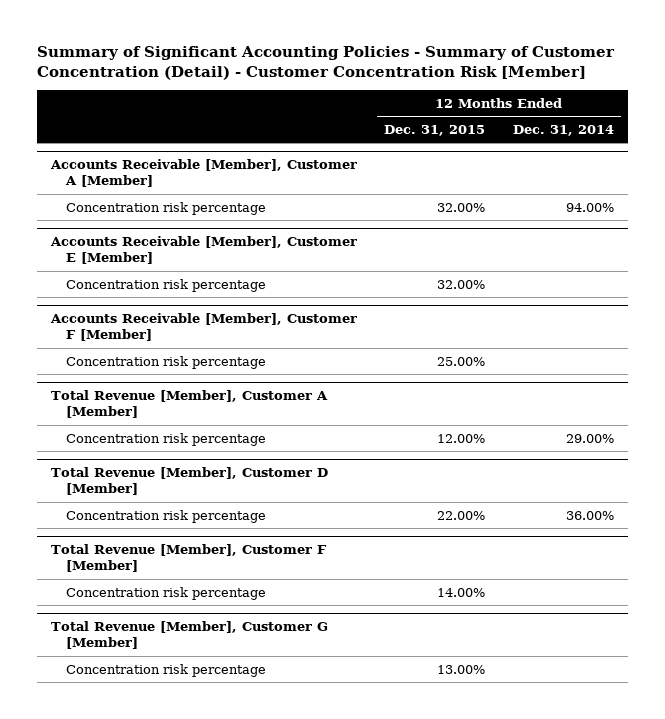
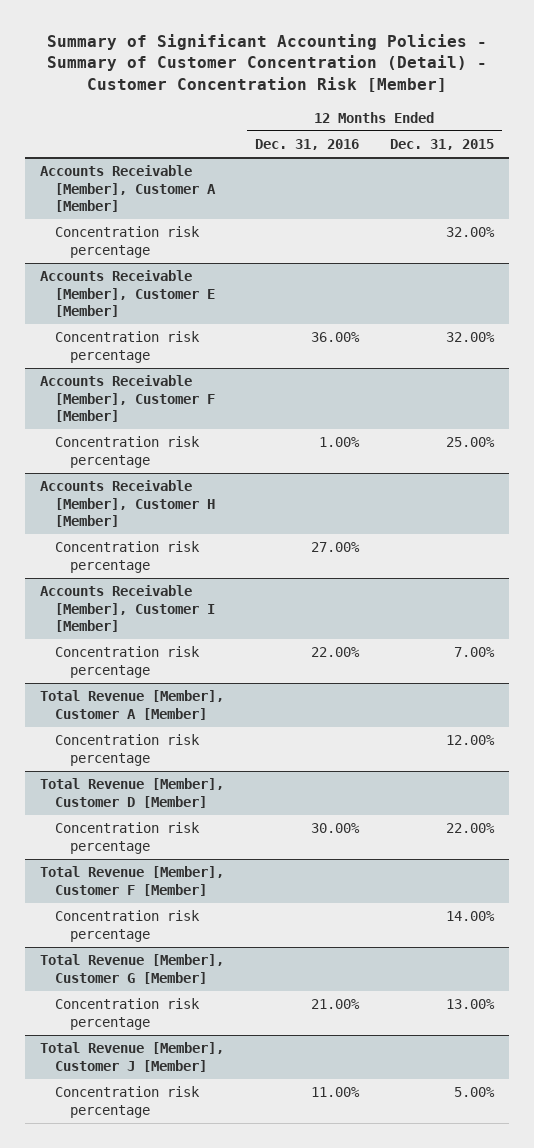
- | 12 Months Ended Dec. 31, 2015 | 12 Months Ended Dec. 31, 2014
+ | 12 Months Ended Dec. 31, 2016 | 12 Months Ended Dec. 31, 2015
+ Accounts Receivable [Member], Customer H [Member]
+ Concentration risk percentage | 27.00% |
+ Accounts Receivable [Member], Customer I [Member]
+ Concentration risk percentage | 22.00% | 7.00%
+ Total Revenue [Member], Customer J [Member]
+ Concentration risk percentage | 11.00% | 5.00%

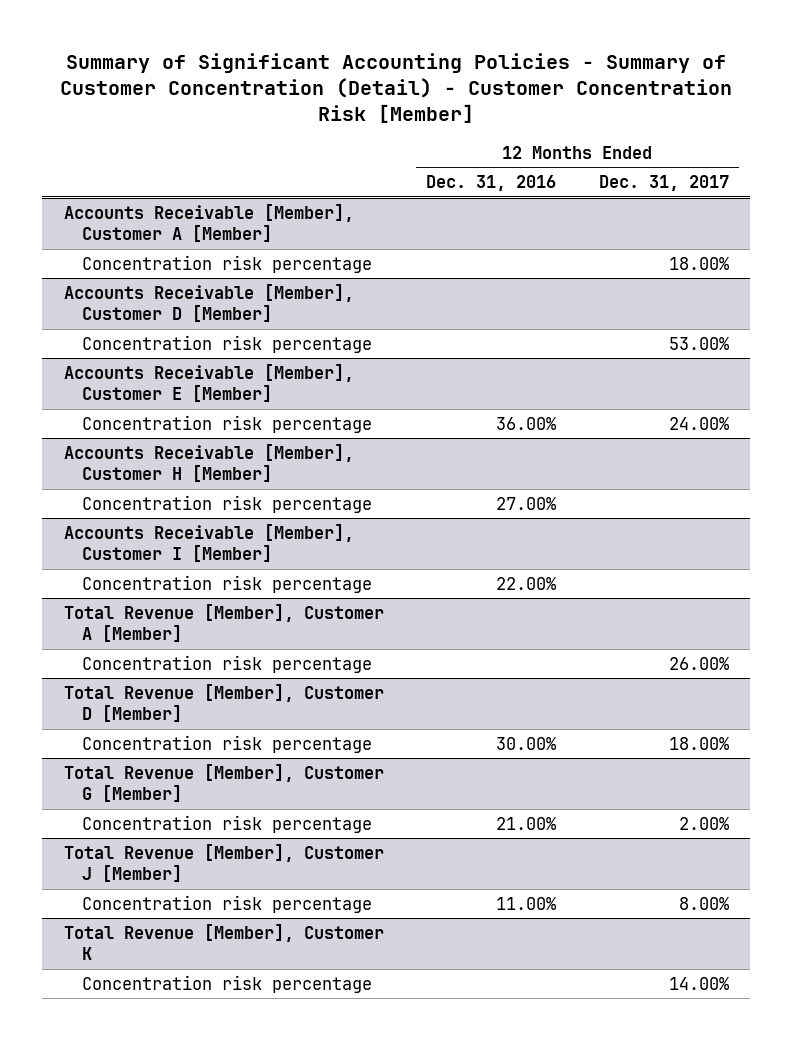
- | 12 Months Ended Dec. 31, 2016 | 12 Months Ended Dec. 31, 2015
+ | 12 Months Ended Dec. 31, 2016 | 12 Months Ended Dec. 31, 2017
+ Accounts Receivable [Member], Customer D [Member]
+ Concentration risk percentage | | 53.00%
- Accounts Receivable [Member], Customer F [Member]
- Concentration risk percentage | 1.00% | 25.00%
- Total Revenue [Member], Customer F [Member]
- Concentration risk percentage | | 14.00%
+ Total Revenue [Member], Customer K
+ Concentration risk percentage | | 14.00%

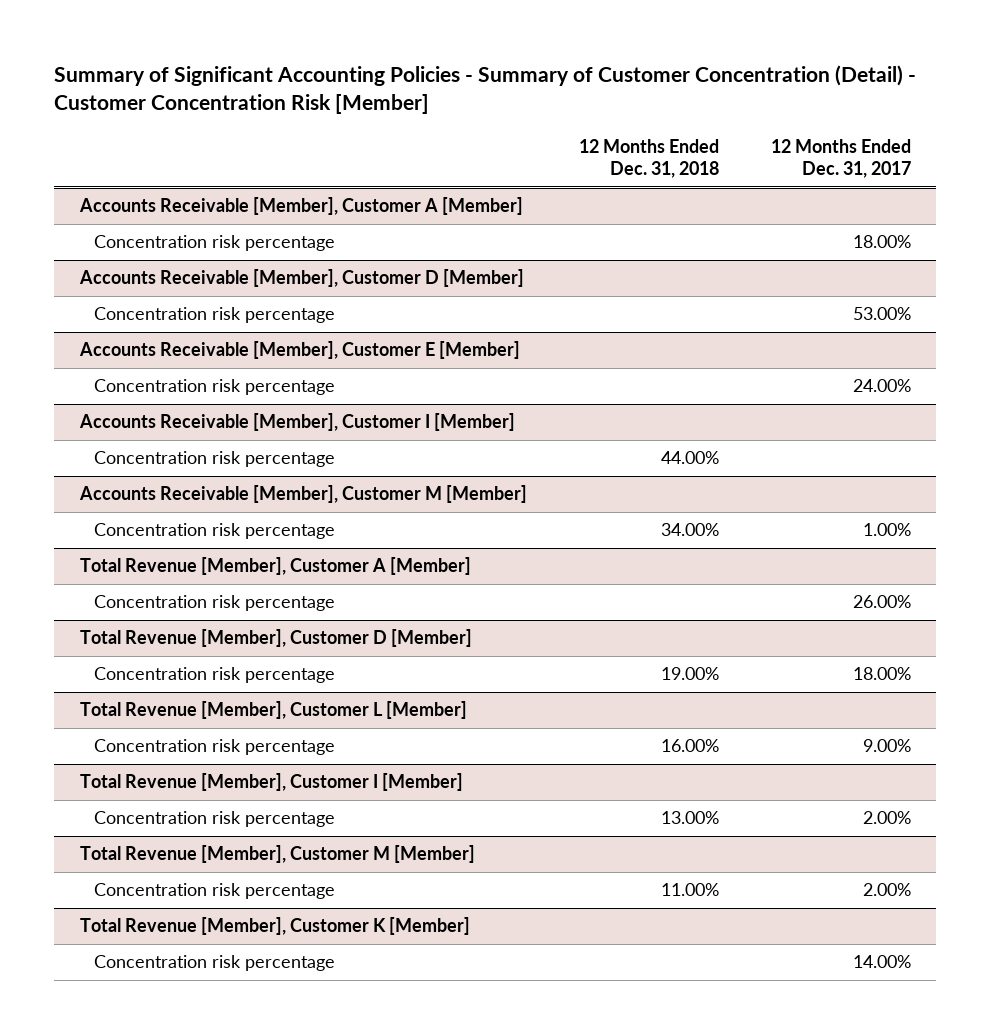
- | 12 Months Ended Dec. 31, 2016 | 12 Months Ended Dec. 31, 2017
+ | 12 Months Ended Dec. 31, 2018 | 12 Months Ended Dec. 31, 2017
- Accounts Receivable [Member], Customer H [Member]
- Concentration risk percentage | 27.00% |
+ Accounts Receivable [Member], Customer M [Member]
+ Concentration risk percentage | 34.00% | 1.00%
- Total Revenue [Member], Customer G [Member]
+ Total Revenue [Member], Customer L [Member]
+ Concentration risk percentage | 16.00% | 9.00%
+ Total Revenue [Member], Customer I [Member]
- Total Revenue [Member], Customer J [Member]
- Concentration risk percentage | 11.00% | 8.00%
- Total Revenue [Member], Customer K
+ Total Revenue [Member], Customer M [Member]
+ Concentration risk percentage | 11.00% | 2.00%
+ Total Revenue [Member], Customer K [Member]

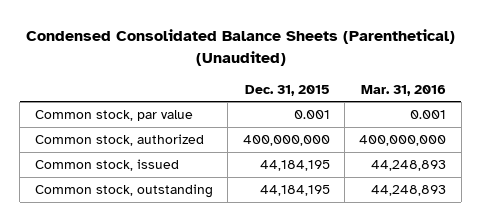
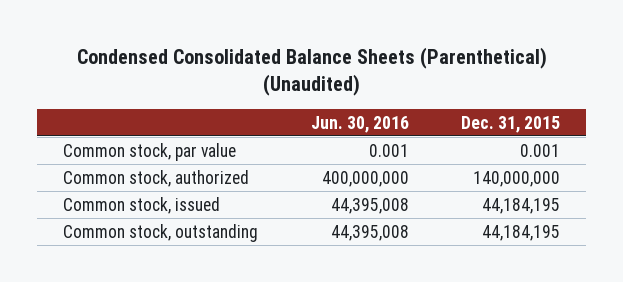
- | Dec. 31, 2015 | Mar. 31, 2016
+ | Jun. 30, 2016 | Dec. 31, 2015
- Common stock, authorized | 400,000,000 | 400,000,000
+ Common stock, authorized | 400,000,000 | 140,000,000

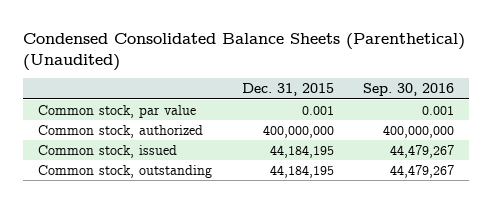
- | Jun. 30, 2016 | Dec. 31, 2015
+ | Dec. 31, 2015 | Sep. 30, 2016
- Common stock, authorized | 400,000,000 | 140,000,000
+ Common stock, authorized | 400,000,000 | 400,000,000

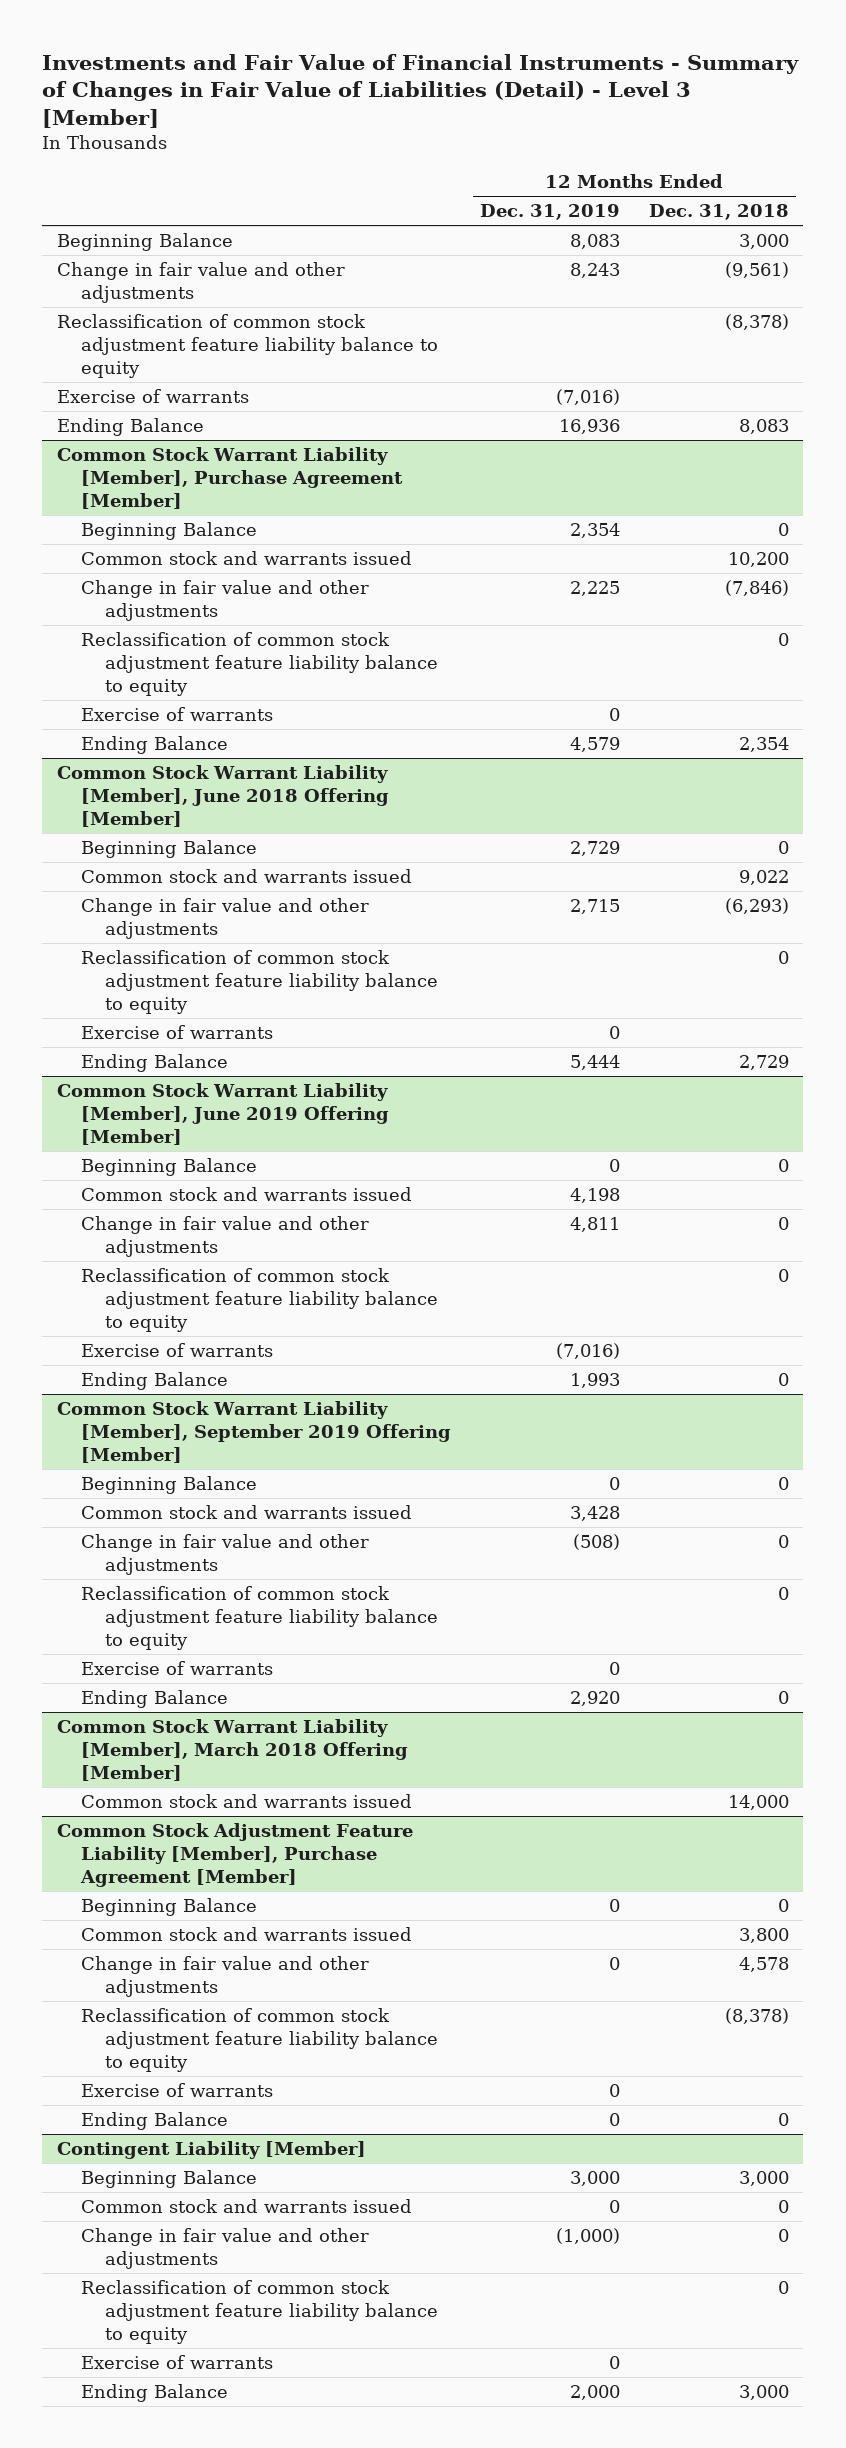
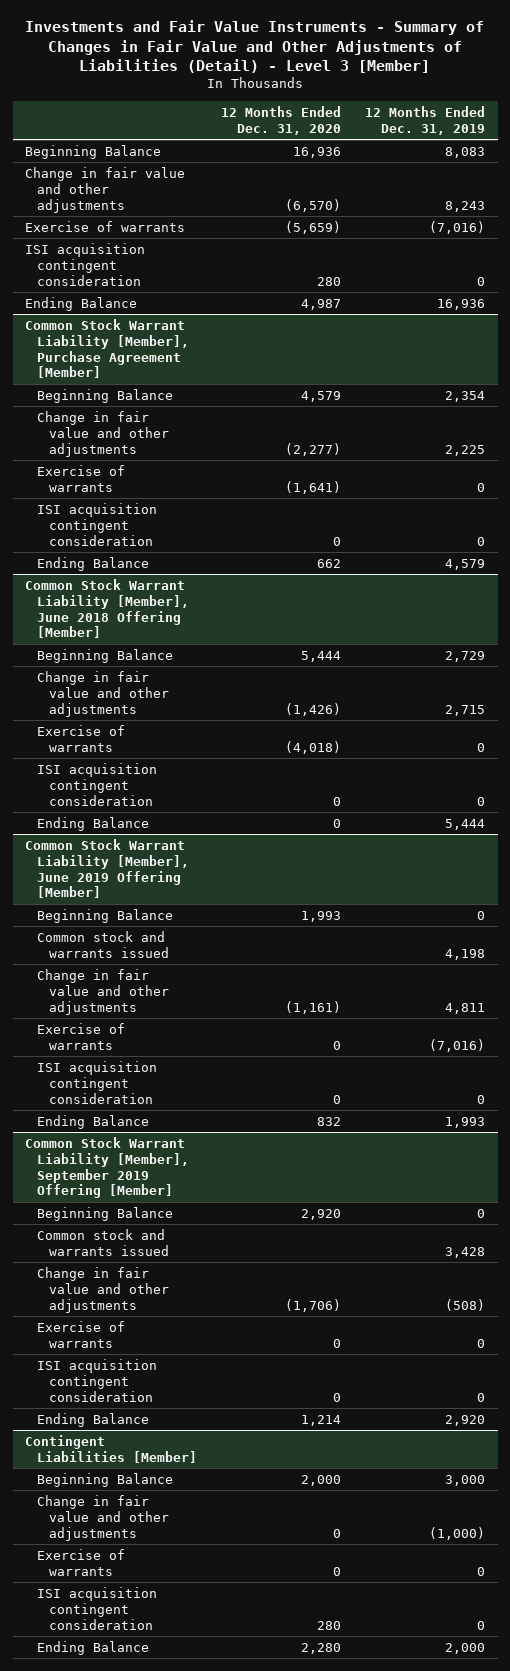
- Investments and Fair Value of Financial Instruments - Summary of Changes in Fair Value of Liabilities (Detail) - Level 3 [Member]
+ Investments and Fair Value Instruments - Summary of Changes in Fair Value and Other Adjustments of Liabilities (Detail) - Level 3 [Member]
- | 12 Months Ended Dec. 31, 2019 | 12 Months Ended Dec. 31, 2018
+ | 12 Months Ended Dec. 31, 2020 | 12 Months Ended Dec. 31, 2019
- Reclassification of common stock adjustment feature liability balance to equity | | (8,378)
+ ISI acquisition contingent consideration | 280 | 0
@ Common Stock Warrant Liability [Member], Purchase Agreement [Member]
- Common stock and warrants issued | | 10,200
- Reclassification of common stock adjustment feature liability balance to equity | | 0
+ ISI acquisition contingent consideration | 0 | 0
@ Common Stock Warrant Liability [Member], June 2018 Offering [Member]
- Common stock and warrants issued | | 9,022
- Reclassification of common stock adjustment feature liability balance to equity | | 0
+ ISI acquisition contingent consideration | 0 | 0
@ Common Stock Warrant Liability [Member], June 2019 Offering [Member]
- Reclassification of common stock adjustment feature liability balance to equity | | 0
+ ISI acquisition contingent consideration | 0 | 0
@ Common Stock Warrant Liability [Member], September 2019 Offering [Member]
- Reclassification of common stock adjustment feature liability balance to equity | | 0
+ ISI acquisition contingent consideration | 0 | 0
- Common Stock Warrant Liability [Member], March 2018 Offering [Member]
- Common stock and warrants issued | | 14,000
- Common Stock Adjustment Feature Liability [Member], Purchase Agreement [Member]
- Beginning Balance | 0 | 0
- Common stock and warrants issued | | 3,800
- Change in fair value and other adjustments | 0 | 4,578
- Reclassification of common stock adjustment feature liability balance to equity | | (8,378)
- Exercise of warrants | 0 |
- Ending Balance | 0 | 0
- Contingent Liability [Member]
+ Contingent Liabilities [Member]
- Common stock and warrants issued | 0 | 0
- Reclassification of common stock adjustment feature liability balance to equity | | 0
+ ISI acquisition contingent consideration | 280 | 0

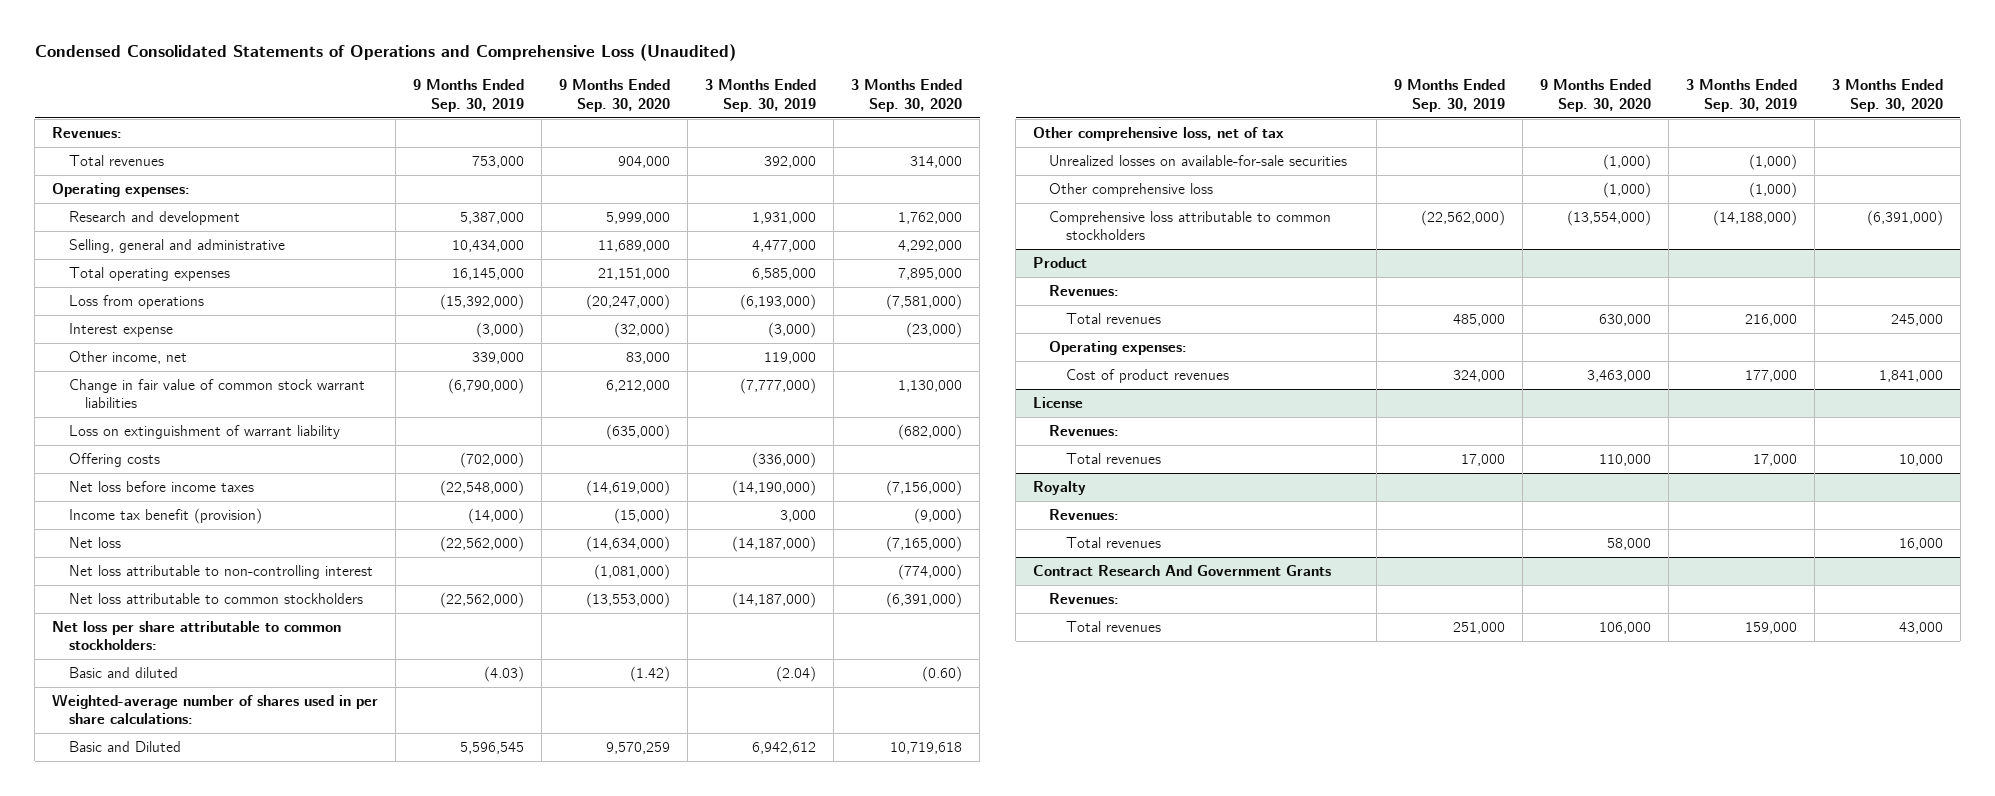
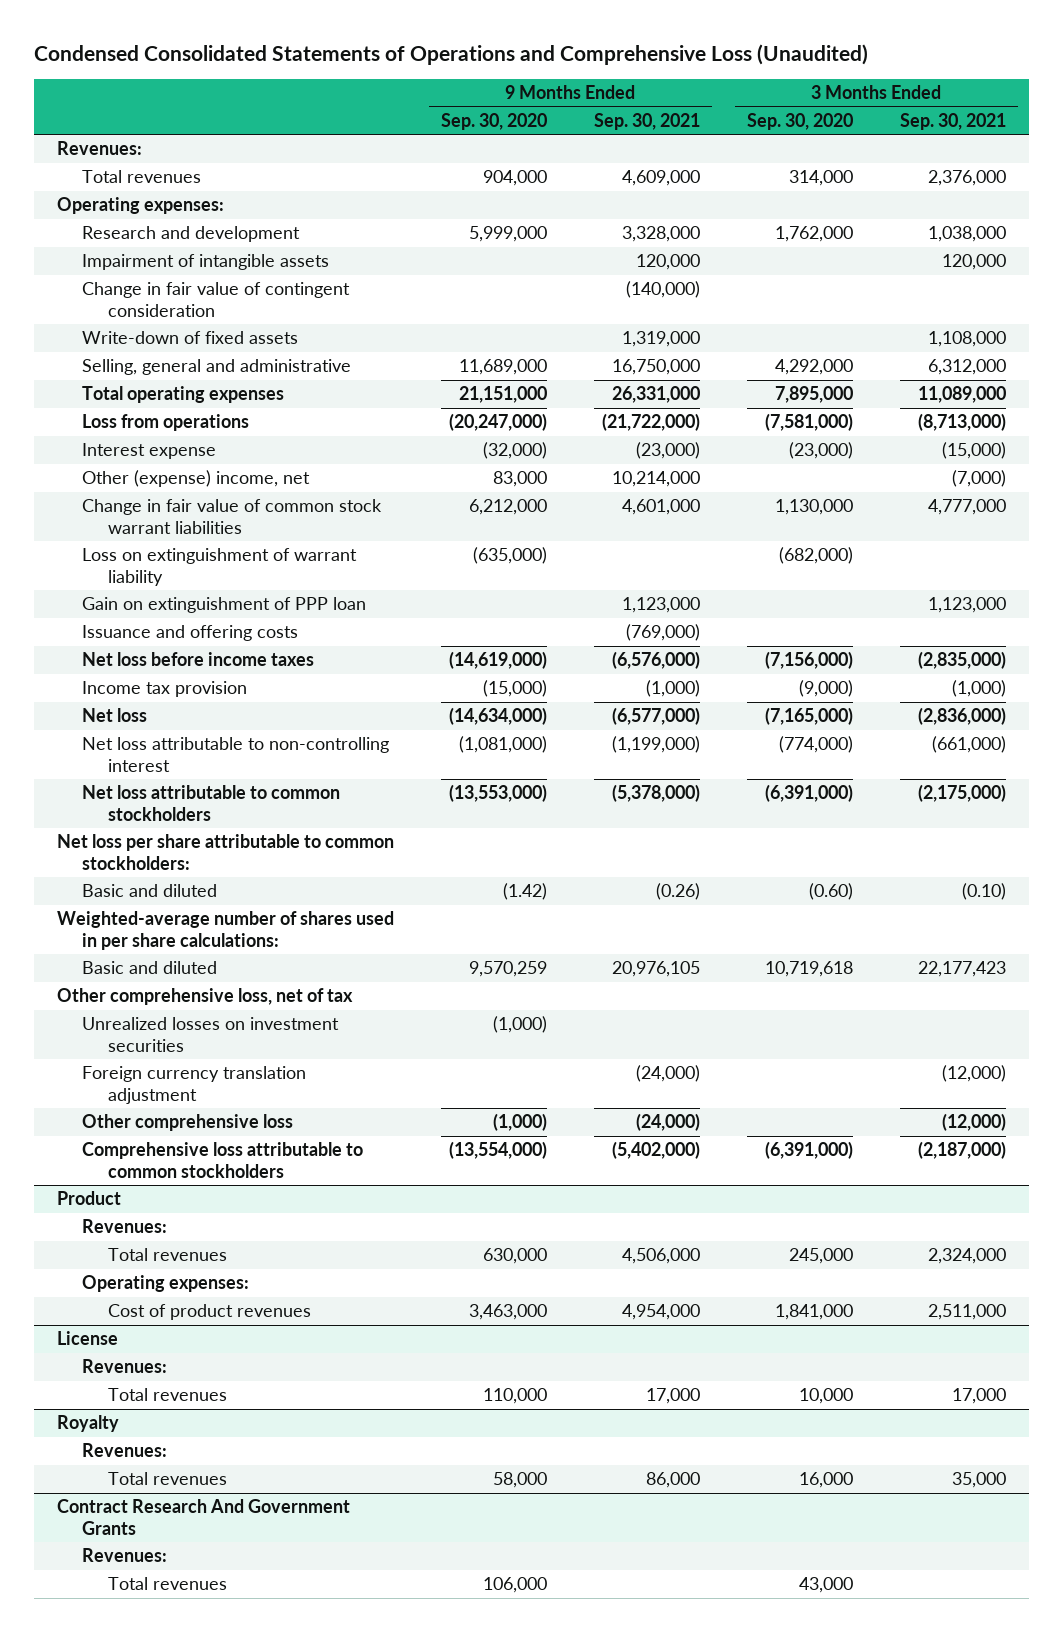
- | 9 Months Ended Sep. 30, 2019 | 9 Months Ended Sep. 30, 2020 | 3 Months Ended Sep. 30, 2019 | 3 Months Ended Sep. 30, 2020
+ | 9 Months Ended Sep. 30, 2020 | 9 Months Ended Sep. 30, 2021 | 3 Months Ended Sep. 30, 2020 | 3 Months Ended Sep. 30, 2021
+ Impairment of intangible assets | | 120,000 | | 120,000
+ Change in fair value of contingent consideration | | (140,000) | |
+ Write-down of fixed assets | | 1,319,000 | | 1,108,000
- Other income, net | 339,000 | 83,000 | 119,000 |
+ Other (expense) income, net | 83,000 | 10,214,000 | | (7,000)
- Offering costs | (702,000) | | (336,000) |
+ Gain on extinguishment of PPP loan | | 1,123,000 | | 1,123,000
+ Issuance and offering costs | | (769,000) | |
- Income tax benefit (provision) | (14,000) | (15,000) | 3,000 | (9,000)
+ Income tax provision | (15,000) | (1,000) | (9,000) | (1,000)
- Basic and Diluted | 5,596,545 | 9,570,259 | 6,942,612 | 10,719,618
+ Basic and diluted | 9,570,259 | 20,976,105 | 10,719,618 | 22,177,423
- Unrealized losses on available-for-sale securities | | (1,000) | (1,000) |
+ Unrealized losses on investment securities | (1,000) | | |
+ Foreign currency translation adjustment | | (24,000) | | (12,000)

